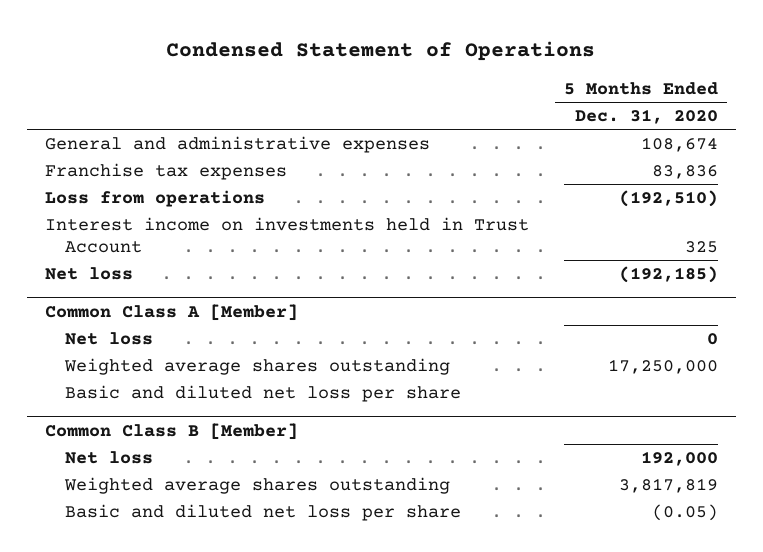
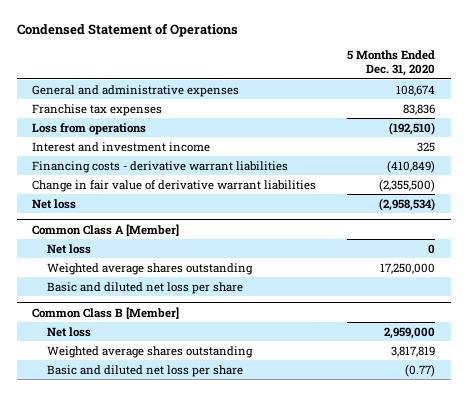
- Interest income on investments held in Trust Account | 325
- Net loss | (192,185)
+ Interest and investment income | 325
+ Financing costs - derivative warrant liabilities | (410,849)
+ Change in fair value of derivative warrant liabilities | (2,355,500)
+ Net loss | (2,958,534)
@ Common Class B [Member]
- Net loss | 192,000
+ Net loss | 2,959,000
- Basic and diluted net loss per share | (0.05)
+ Basic and diluted net loss per share | (0.77)

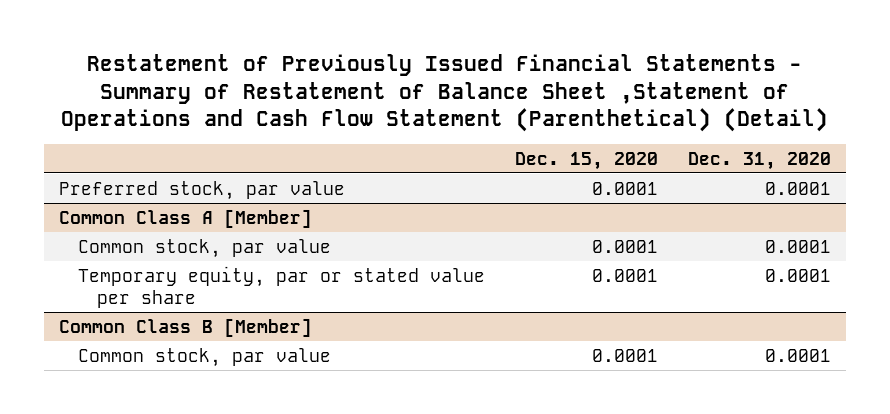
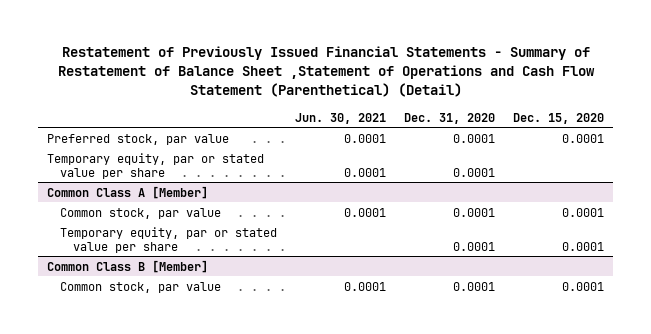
- | Dec. 15, 2020 | Dec. 31, 2020
+ | Jun. 30, 2021 | Dec. 31, 2020 | Dec. 15, 2020
+ Temporary equity, par or stated value per share | 0.0001 | 0.0001 |

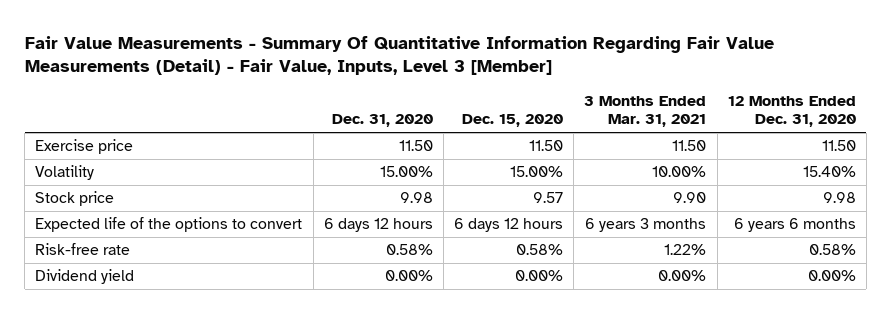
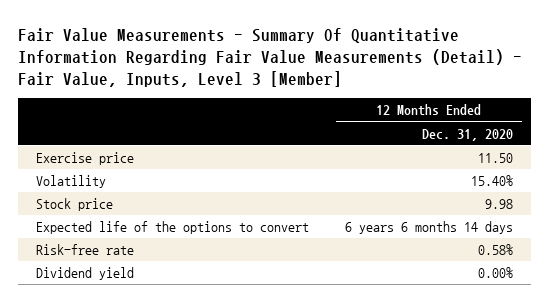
- | Dec. 31, 2020 | Dec. 15, 2020 | 3 Months Ended Mar. 31, 2021 | 12 Months Ended Dec. 31, 2020
+ | 12 Months Ended Dec. 31, 2020
- Expected life of the options to convert | 6 days 12 hours | 6 days 12 hours | 6 years 3 months | 6 years 6 months
+ Expected life of the options to convert | 6 years 6 months 14 days

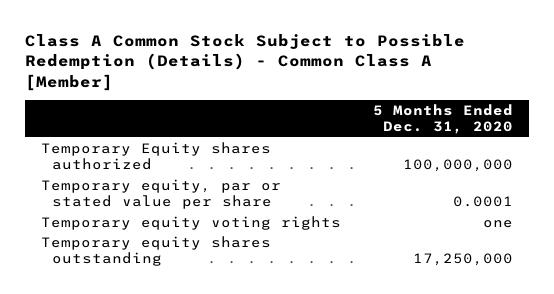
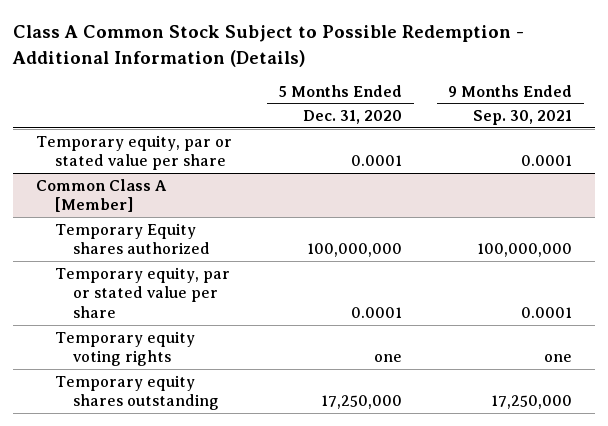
- Class A Common Stock Subject to Possible Redemption (Details) - Common Class A [Member]
+ Class A Common Stock Subject to Possible Redemption - Additional Information (Details)
- | 5 Months Ended Dec. 31, 2020
+ | 5 Months Ended Dec. 31, 2020 | 9 Months Ended Sep. 30, 2021
+ Temporary equity, par or stated value per share | 0.0001 | 0.0001
+ Common Class A [Member]

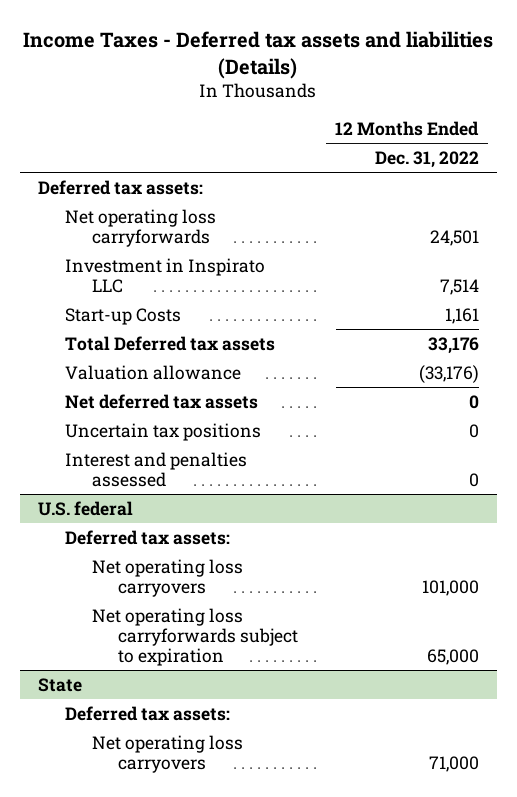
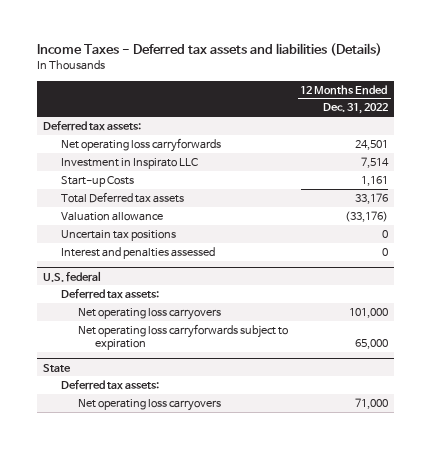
- Net deferred tax assets | 0

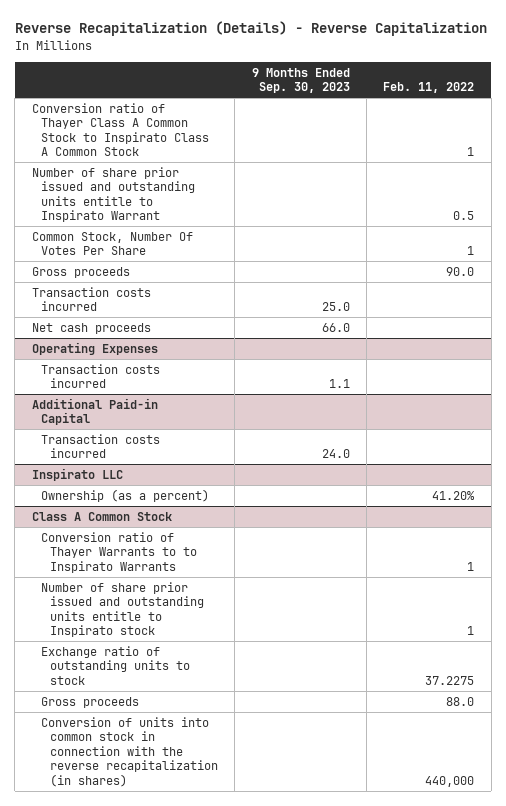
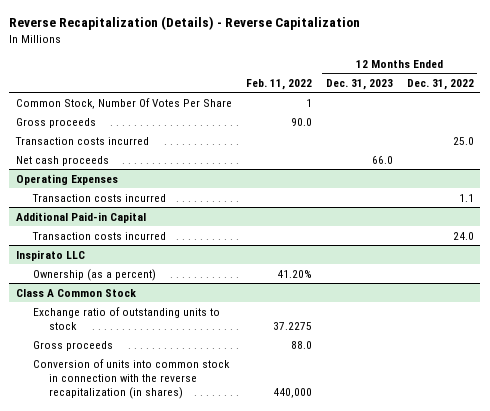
- | 9 Months Ended Sep. 30, 2023 | Feb. 11, 2022
+ | Feb. 11, 2022 | 12 Months Ended Dec. 31, 2023 | 12 Months Ended Dec. 31, 2022
- Conversion ratio of Thayer Class A Common Stock to Inspirato Class A Common Stock | | 1
- Number of share prior issued and outstanding units entitle to Inspirato Warrant | | 0.5
@ Class A Common Stock
- Conversion ratio of Thayer Warrants to to Inspirato Warrants | | 1
- Number of share prior issued and outstanding units entitle to Inspirato stock | | 1

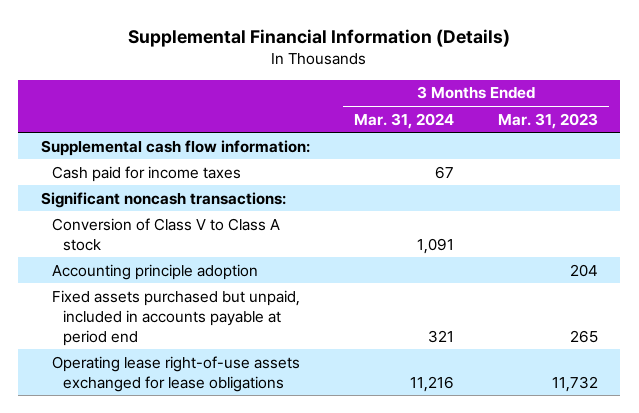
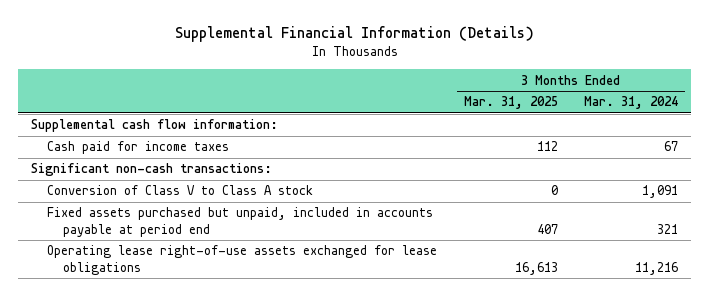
- | 3 Months Ended Mar. 31, 2024 | 3 Months Ended Mar. 31, 2023
+ | 3 Months Ended Mar. 31, 2025 | 3 Months Ended Mar. 31, 2024
- Significant noncash transactions:
+ Significant non-cash transactions:
- Accounting principle adoption | | 204

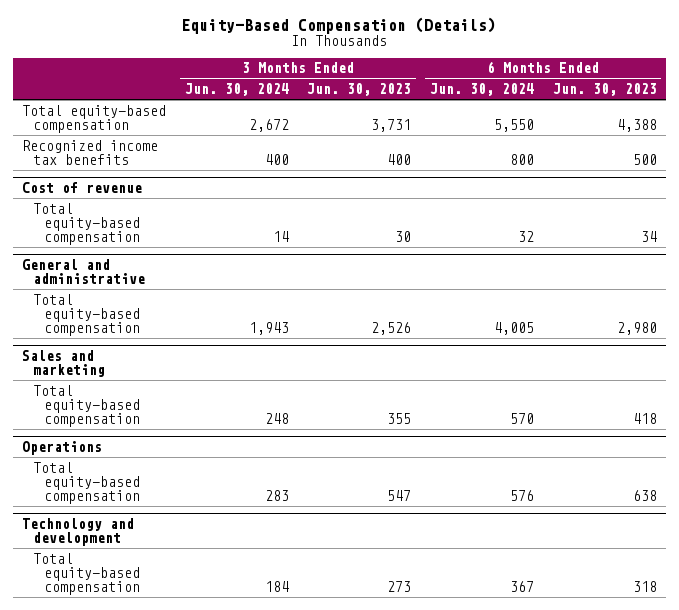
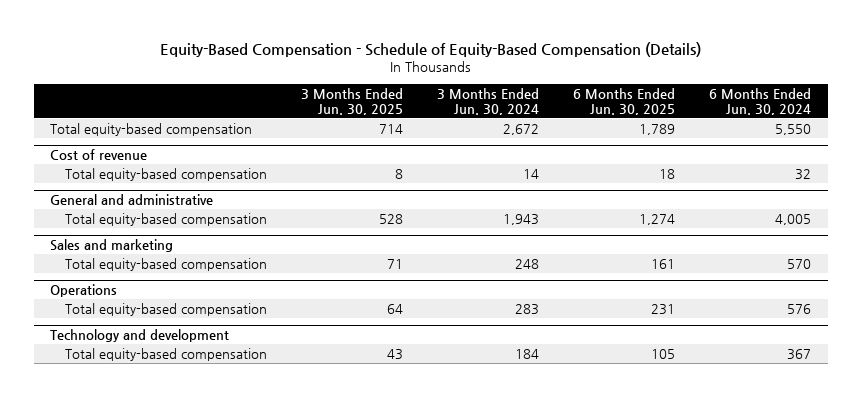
- Equity-Based Compensation (Details)
+ Equity-Based Compensation - Schedule of Equity-Based Compensation (Details)
- | 3 Months Ended Jun. 30, 2024 | 3 Months Ended Jun. 30, 2023 | 6 Months Ended Jun. 30, 2024 | 6 Months Ended Jun. 30, 2023
+ | 3 Months Ended Jun. 30, 2025 | 3 Months Ended Jun. 30, 2024 | 6 Months Ended Jun. 30, 2025 | 6 Months Ended Jun. 30, 2024
- Recognized income tax benefits | 400 | 400 | 800 | 500

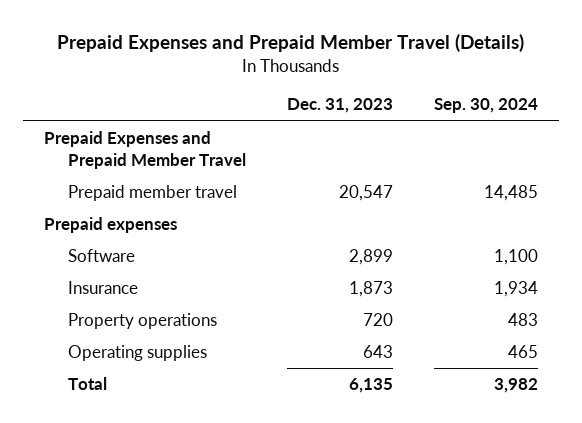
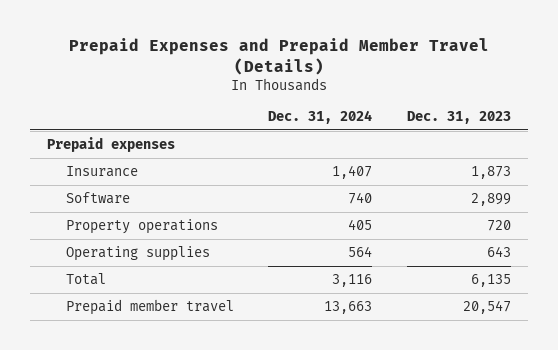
- | Dec. 31, 2023 | Sep. 30, 2024
+ | Dec. 31, 2024 | Dec. 31, 2023
- Prepaid Expenses and Prepaid Member Travel
moved down: Software | 740 | 2,899
moved down: Prepaid member travel | 13,663 | 20,547

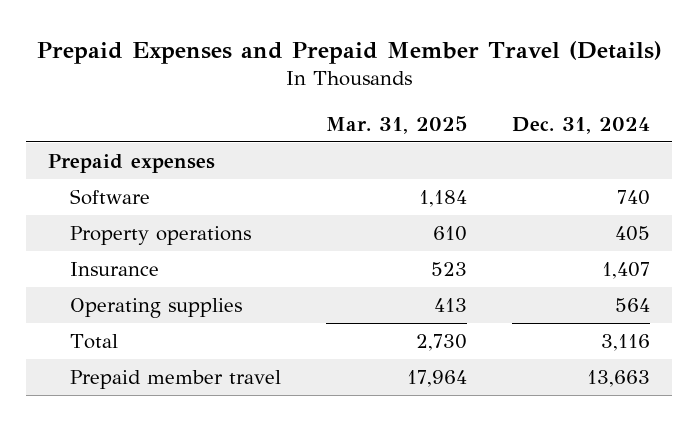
- | Dec. 31, 2024 | Dec. 31, 2023
+ | Mar. 31, 2025 | Dec. 31, 2024
moved down: Insurance | 523 | 1,407

